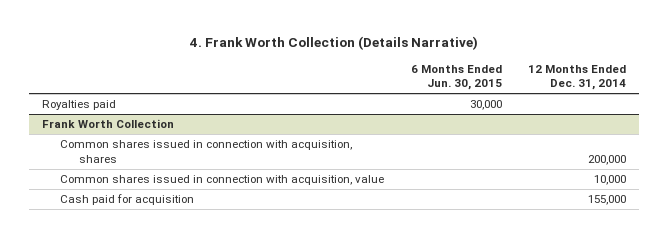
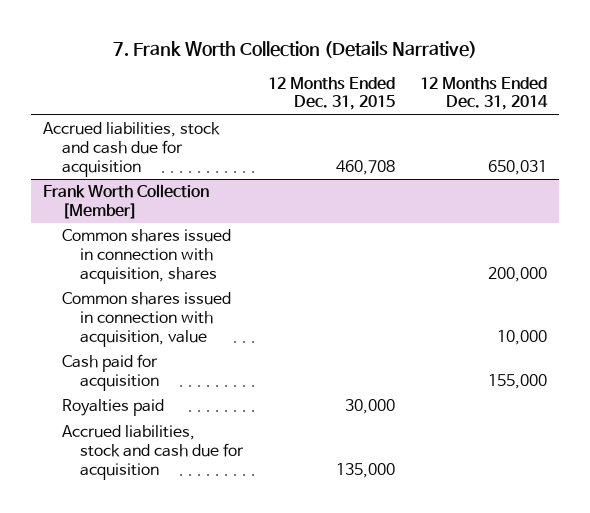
- 4. Frank Worth Collection (Details Narrative)
+ 7. Frank Worth Collection (Details Narrative)
- | 6 Months Ended Jun. 30, 2015 | 12 Months Ended Dec. 31, 2014
+ | 12 Months Ended Dec. 31, 2015 | 12 Months Ended Dec. 31, 2014
- Royalties paid | 30,000 |
- Frank Worth Collection
+ Accrued liabilities, stock and cash due for acquisition | 460,708 | 650,031
+ Frank Worth Collection [Member]
+ Royalties paid | 30,000 |
+ Accrued liabilities, stock and cash due for acquisition | 135,000 |

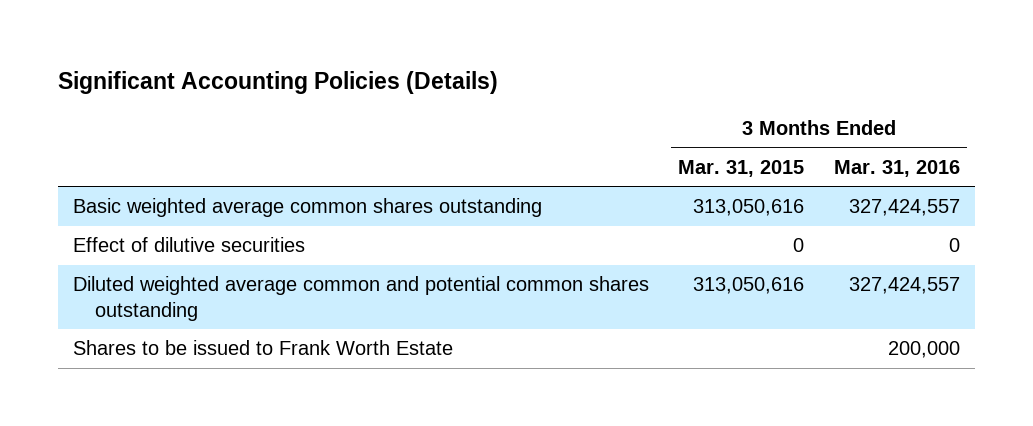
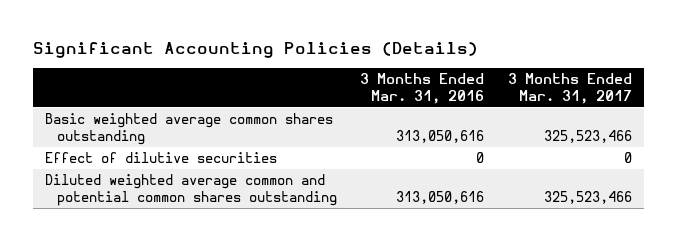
- | 3 Months Ended Mar. 31, 2015 | 3 Months Ended Mar. 31, 2016
+ | 3 Months Ended Mar. 31, 2016 | 3 Months Ended Mar. 31, 2017
- Basic weighted average common shares outstanding | 313,050,616 | 327,424,557
+ Basic weighted average common shares outstanding | 313,050,616 | 325,523,466
- Diluted weighted average common and potential common shares outstanding | 313,050,616 | 327,424,557
- Shares to be issued to Frank Worth Estate | | 200,000
+ Diluted weighted average common and potential common shares outstanding | 313,050,616 | 325,523,466

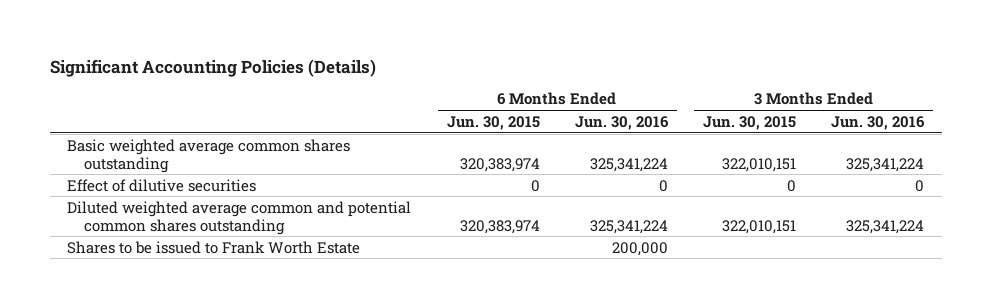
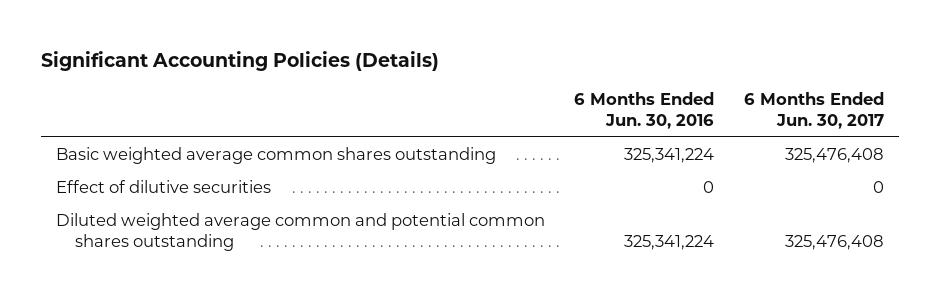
- | 6 Months Ended Jun. 30, 2015 | 6 Months Ended Jun. 30, 2016 | 3 Months Ended Jun. 30, 2015 | 3 Months Ended Jun. 30, 2016
+ | 6 Months Ended Jun. 30, 2016 | 6 Months Ended Jun. 30, 2017
- Shares to be issued to Frank Worth Estate | | 200,000 | |

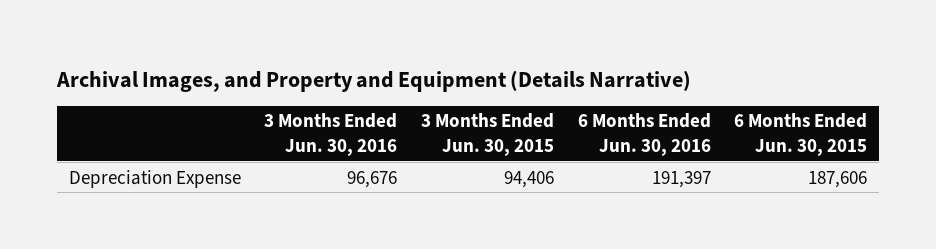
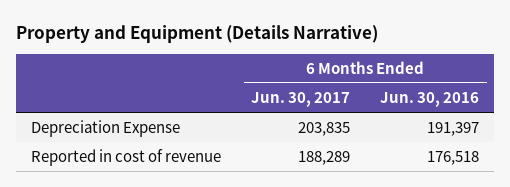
- Archival Images, and Property and Equipment (Details Narrative)
+ Property and Equipment (Details Narrative)
- | 3 Months Ended Jun. 30, 2016 | 3 Months Ended Jun. 30, 2015 | 6 Months Ended Jun. 30, 2016 | 6 Months Ended Jun. 30, 2015
+ | 6 Months Ended Jun. 30, 2017 | 6 Months Ended Jun. 30, 2016
+ Reported in cost of revenue | 188,289 | 176,518

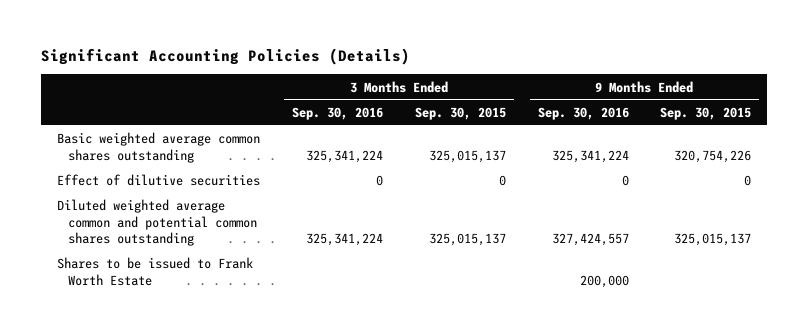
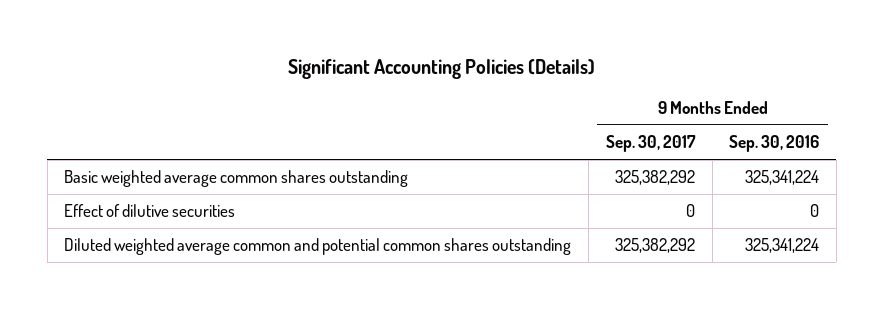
- | 3 Months Ended Sep. 30, 2016 | 3 Months Ended Sep. 30, 2015 | 9 Months Ended Sep. 30, 2016 | 9 Months Ended Sep. 30, 2015
+ | 9 Months Ended Sep. 30, 2017 | 9 Months Ended Sep. 30, 2016
- Diluted weighted average common and potential common shares outstanding | 325,341,224 | 325,015,137 | 327,424,557 | 325,015,137
- Shares to be issued to Frank Worth Estate | | | 200,000 |
+ Diluted weighted average common and potential common shares outstanding | 325,382,292 | 325,341,224

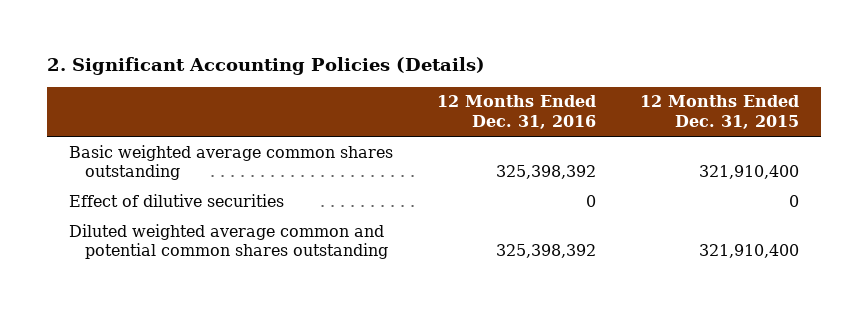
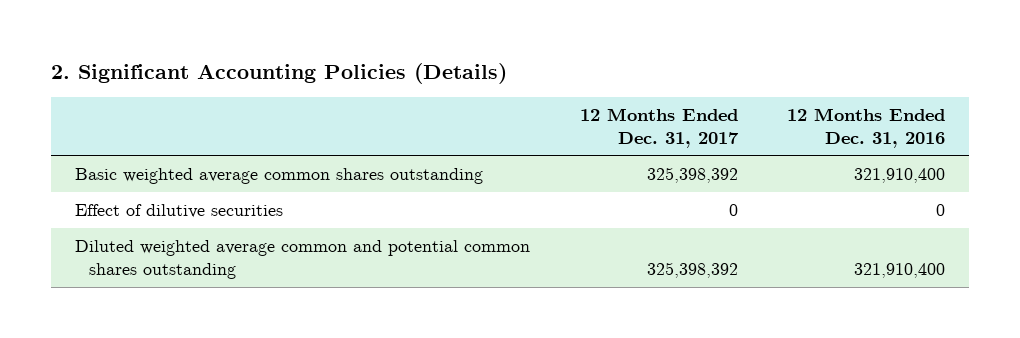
- | 12 Months Ended Dec. 31, 2016 | 12 Months Ended Dec. 31, 2015
+ | 12 Months Ended Dec. 31, 2017 | 12 Months Ended Dec. 31, 2016
- Basic weighted average common shares outstanding | 325,398,392 | 321,910,400
+ Basic weighted average common shares outstanding | 325,398,392 | 321,910,400
- Diluted weighted average common and potential common shares outstanding | 325,398,392 | 321,910,400
+ Diluted weighted average common and potential common shares outstanding | 325,398,392 | 321,910,400

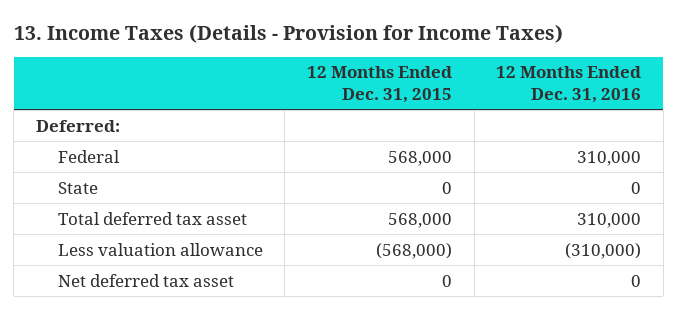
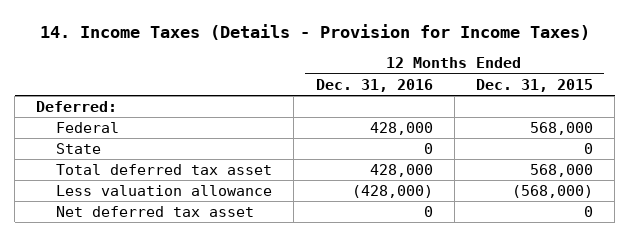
- 13. Income Taxes (Details - Provision for Income Taxes)
+ 14. Income Taxes (Details - Provision for Income Taxes)
- | 12 Months Ended Dec. 31, 2015 | 12 Months Ended Dec. 31, 2016
+ | 12 Months Ended Dec. 31, 2016 | 12 Months Ended Dec. 31, 2015
- Federal | 568,000 | 310,000
+ Federal | 428,000 | 568,000
- Total deferred tax asset | 568,000 | 310,000
- Less valuation allowance | (568,000) | (310,000)
+ Total deferred tax asset | 428,000 | 568,000
+ Less valuation allowance | (428,000) | (568,000)

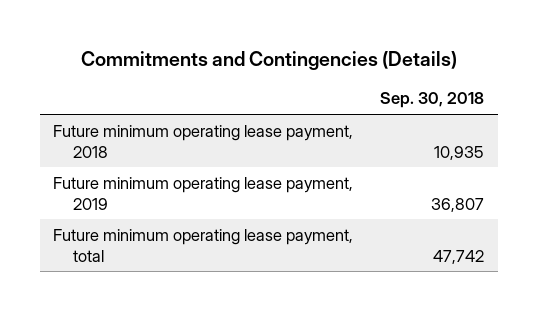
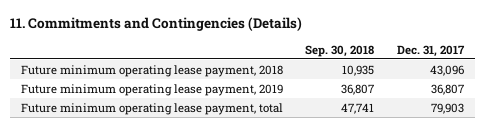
- Commitments and Contingencies (Details)
+ 11. Commitments and Contingencies (Details)
- | Sep. 30, 2018
+ | Sep. 30, 2018 | Dec. 31, 2017
- Future minimum operating lease payment, total | 47,742
+ Future minimum operating lease payment, total | 47,741 | 79,903

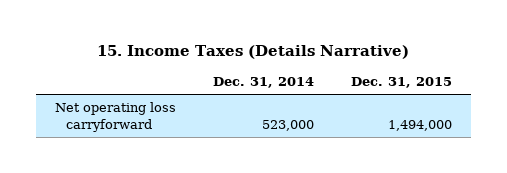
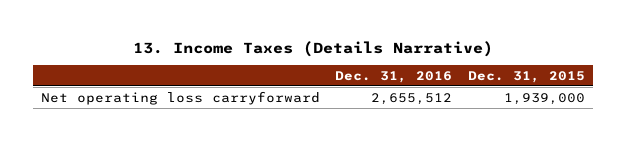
- 15. Income Taxes (Details Narrative)
+ 13. Income Taxes (Details Narrative)
- | Dec. 31, 2014 | Dec. 31, 2015
+ | Dec. 31, 2016 | Dec. 31, 2015
- Net operating loss carryforward | 523,000 | 1,494,000
+ Net operating loss carryforward | 2,655,512 | 1,939,000

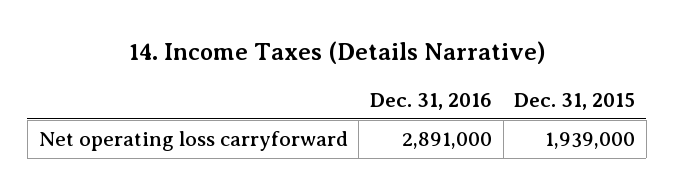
- 13. Income Taxes (Details Narrative)
+ 14. Income Taxes (Details Narrative)
- Net operating loss carryforward | 2,655,512 | 1,939,000
+ Net operating loss carryforward | 2,891,000 | 1,939,000

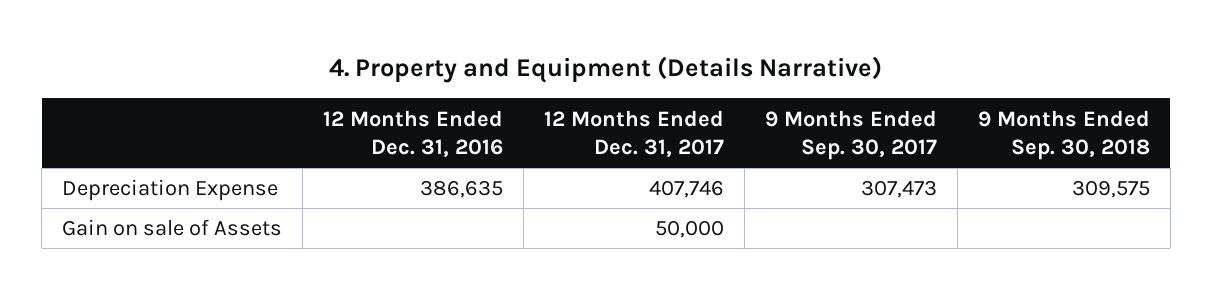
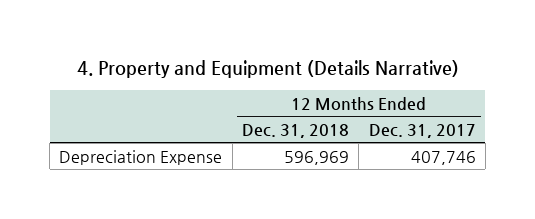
- | 12 Months Ended Dec. 31, 2016 | 12 Months Ended Dec. 31, 2017 | 9 Months Ended Sep. 30, 2017 | 9 Months Ended Sep. 30, 2018
+ | 12 Months Ended Dec. 31, 2018 | 12 Months Ended Dec. 31, 2017
- Gain on sale of Assets | | 50,000 | |

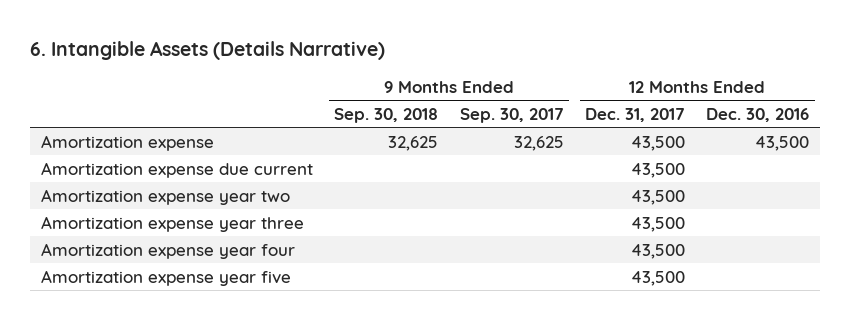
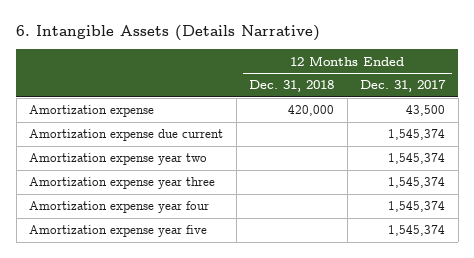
- | 9 Months Ended Sep. 30, 2018 | 9 Months Ended Sep. 30, 2017 | 12 Months Ended Dec. 31, 2017 | 12 Months Ended Dec. 30, 2016
+ | 12 Months Ended Dec. 31, 2018 | 12 Months Ended Dec. 31, 2017
- Amortization expense due current | | | 43,500 |
- Amortization expense year two | | | 43,500 |
- Amortization expense year three | | | 43,500 |
- Amortization expense year four | | | 43,500 |
- Amortization expense year five | | | 43,500 |
+ Amortization expense due current | | 1,545,374
+ Amortization expense year two | | 1,545,374
+ Amortization expense year three | | 1,545,374
+ Amortization expense year four | | 1,545,374
+ Amortization expense year five | | 1,545,374

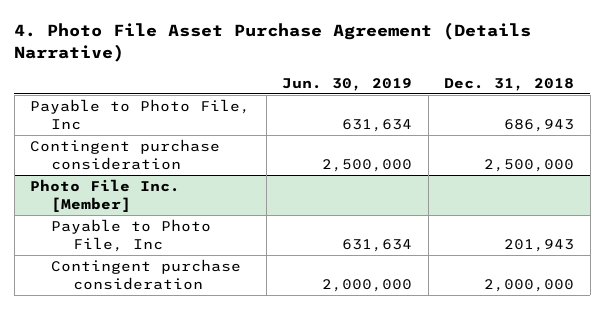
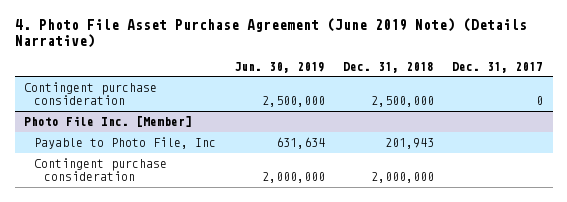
- 4. Photo File Asset Purchase Agreement (Details Narrative)
+ 4. Photo File Asset Purchase Agreement (June 2019 Note) (Details Narrative)
- | Jun. 30, 2019 | Dec. 31, 2018
+ | Jun. 30, 2019 | Dec. 31, 2018 | Dec. 31, 2017
- Payable to Photo File, Inc | 631,634 | 686,943

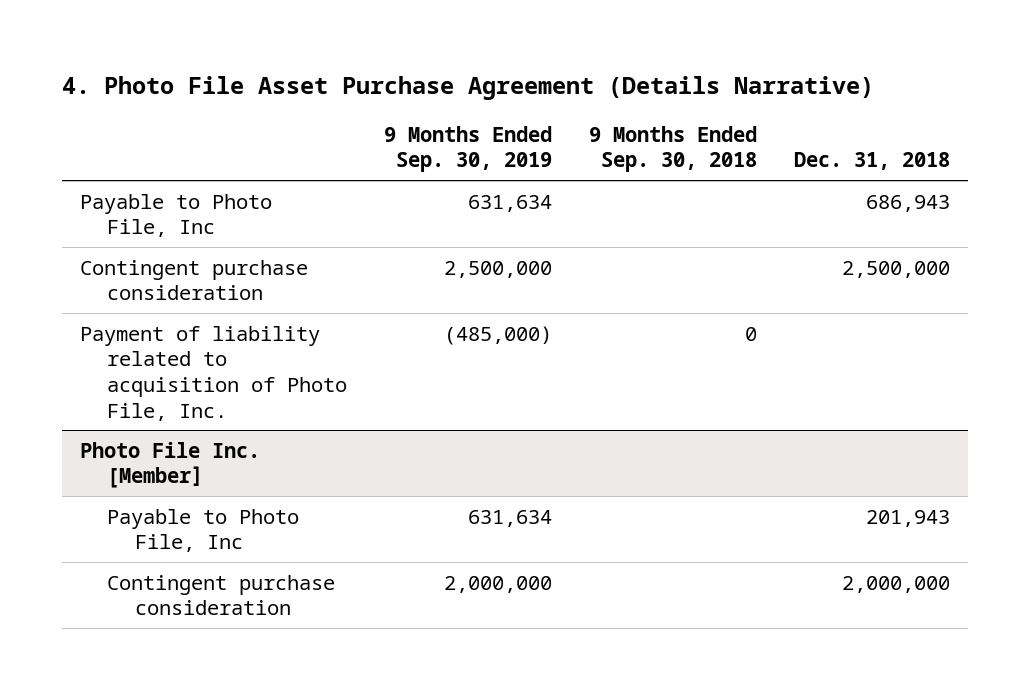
- 4. Photo File Asset Purchase Agreement (June 2019 Note) (Details Narrative)
+ 4. Photo File Asset Purchase Agreement (Details Narrative)
- | Jun. 30, 2019 | Dec. 31, 2018 | Dec. 31, 2017
+ | 9 Months Ended Sep. 30, 2019 | 9 Months Ended Sep. 30, 2018 | Dec. 31, 2018
+ Payable to Photo File, Inc | 631,634 | | 686,943
+ Payment of liability related to acquisition of Photo File, Inc. | (485,000) | 0 |

